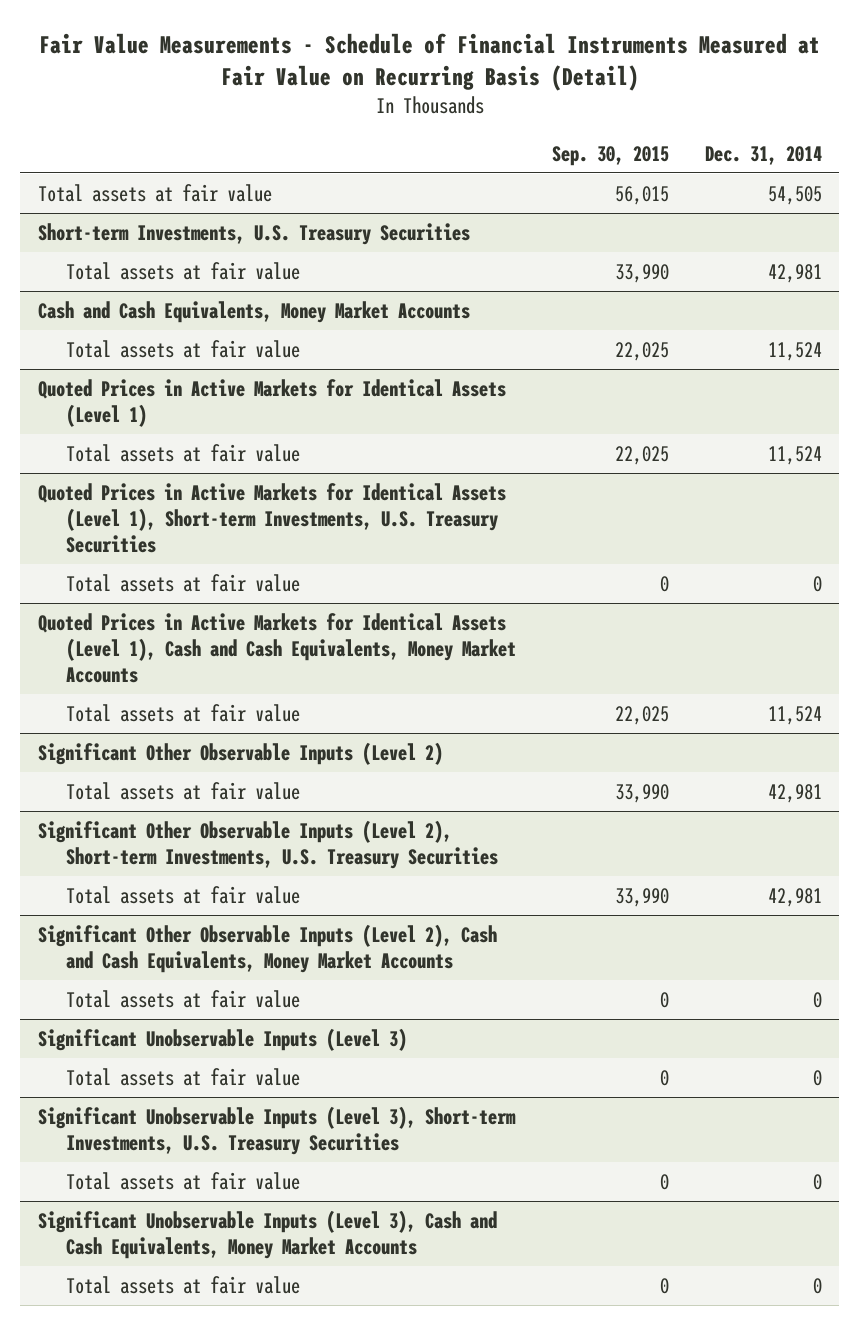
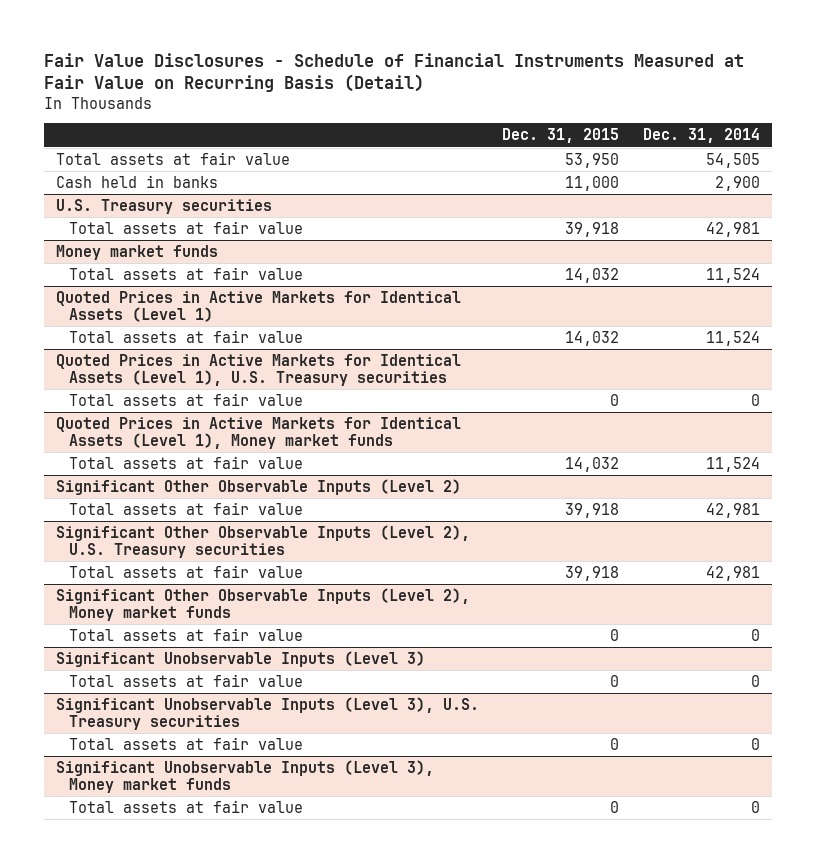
- Fair Value Measurements - Schedule of Financial Instruments Measured at Fair Value on Recurring Basis (Detail)
+ Fair Value Disclosures - Schedule of Financial Instruments Measured at Fair Value on Recurring Basis (Detail)
- | Sep. 30, 2015 | Dec. 31, 2014
+ | Dec. 31, 2015 | Dec. 31, 2014
- Short-term Investments, U.S. Treasury Securities
+ Cash held in banks | 11,000 | 2,900
+ U.S. Treasury securities
- Cash and Cash Equivalents, Money Market Accounts
+ Money market funds
- Quoted Prices in Active Markets for Identical Assets (Level 1), Short-term Investments, U.S. Treasury Securities
+ Quoted Prices in Active Markets for Identical Assets (Level 1), U.S. Treasury securities
- Quoted Prices in Active Markets for Identical Assets (Level 1), Cash and Cash Equivalents, Money Market Accounts
+ Quoted Prices in Active Markets for Identical Assets (Level 1), Money market funds
- Significant Other Observable Inputs (Level 2), Short-term Investments, U.S. Treasury Securities
+ Significant Other Observable Inputs (Level 2), U.S. Treasury securities
- Significant Other Observable Inputs (Level 2), Cash and Cash Equivalents, Money Market Accounts
+ Significant Other Observable Inputs (Level 2), Money market funds
- Significant Unobservable Inputs (Level 3), Short-term Investments, U.S. Treasury Securities
+ Significant Unobservable Inputs (Level 3), U.S. Treasury securities
- Significant Unobservable Inputs (Level 3), Cash and Cash Equivalents, Money Market Accounts
+ Significant Unobservable Inputs (Level 3), Money market funds

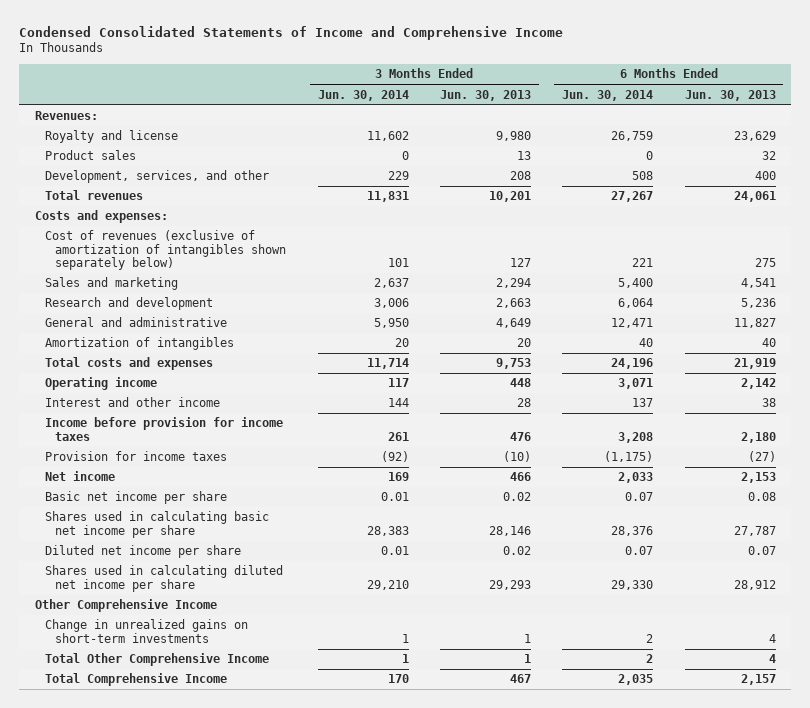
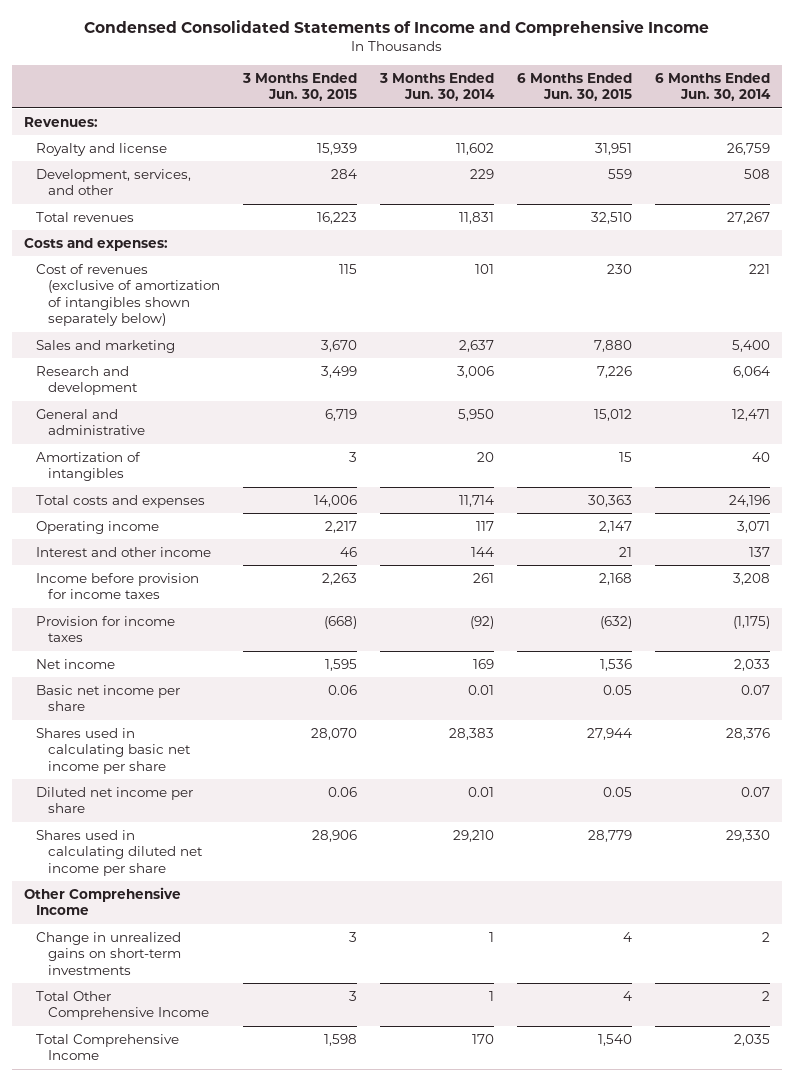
- | 3 Months Ended Jun. 30, 2014 | 3 Months Ended Jun. 30, 2013 | 6 Months Ended Jun. 30, 2014 | 6 Months Ended Jun. 30, 2013
+ | 3 Months Ended Jun. 30, 2015 | 3 Months Ended Jun. 30, 2014 | 6 Months Ended Jun. 30, 2015 | 6 Months Ended Jun. 30, 2014
- Product sales | 0 | 13 | 0 | 32

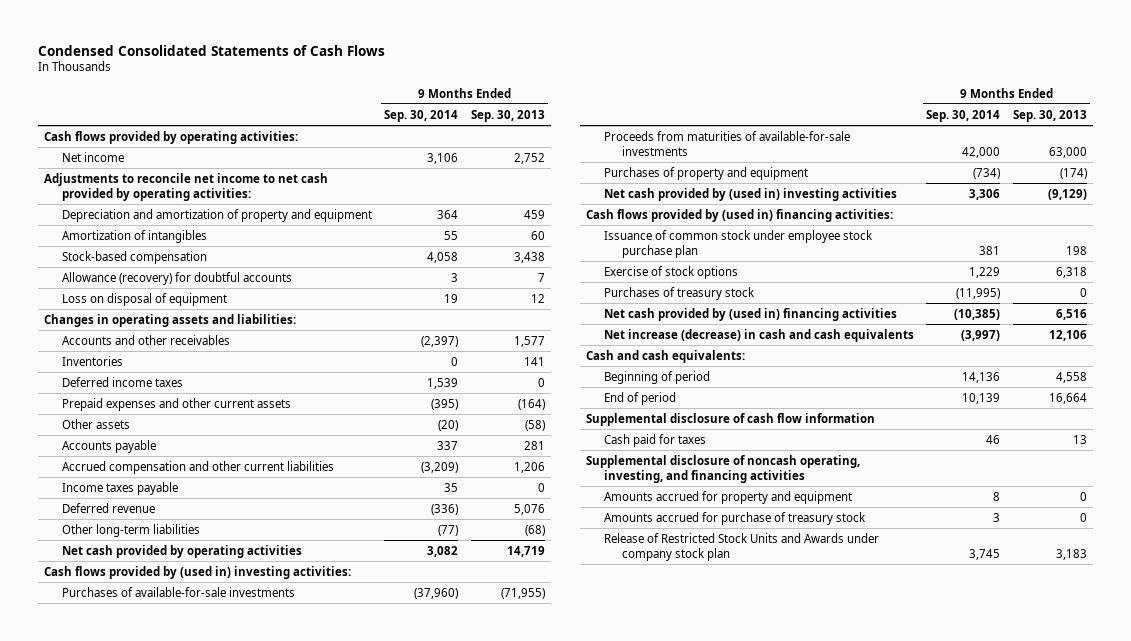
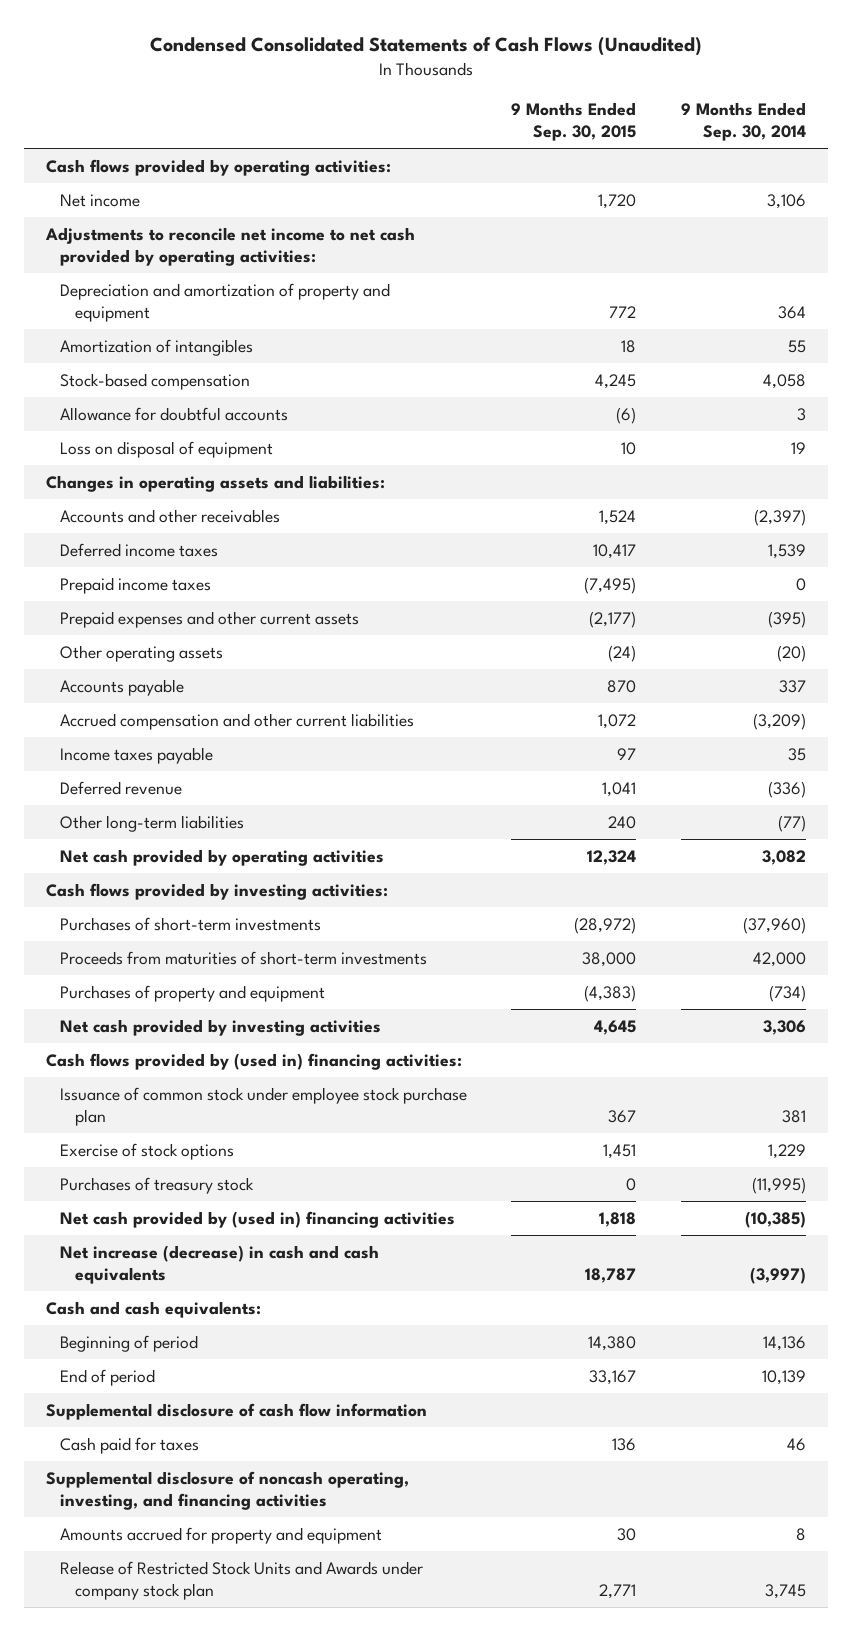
- Condensed Consolidated Statements of Cash Flows
+ Condensed Consolidated Statements of Cash Flows (Unaudited)
- | 9 Months Ended Sep. 30, 2014 | 9 Months Ended Sep. 30, 2013
+ | 9 Months Ended Sep. 30, 2015 | 9 Months Ended Sep. 30, 2014
- Allowance (recovery) for doubtful accounts | 3 | 7
+ Allowance for doubtful accounts | (6) | 3
- Inventories | 0 | 141
+ Prepaid income taxes | (7,495) | 0
- Other assets | (20) | (58)
+ Other operating assets | (24) | (20)
- Cash flows provided by (used in) investing activities:
- Purchases of available-for-sale investments | (37,960) | (71,955)
- Proceeds from maturities of available-for-sale investments | 42,000 | 63,000
+ Cash flows provided by investing activities:
+ Purchases of short-term investments | (28,972) | (37,960)
+ Proceeds from maturities of short-term investments | 38,000 | 42,000
- Net cash provided by (used in) investing activities | 3,306 | (9,129)
+ Net cash provided by investing activities | 4,645 | 3,306
- Amounts accrued for purchase of treasury stock | 3 | 0

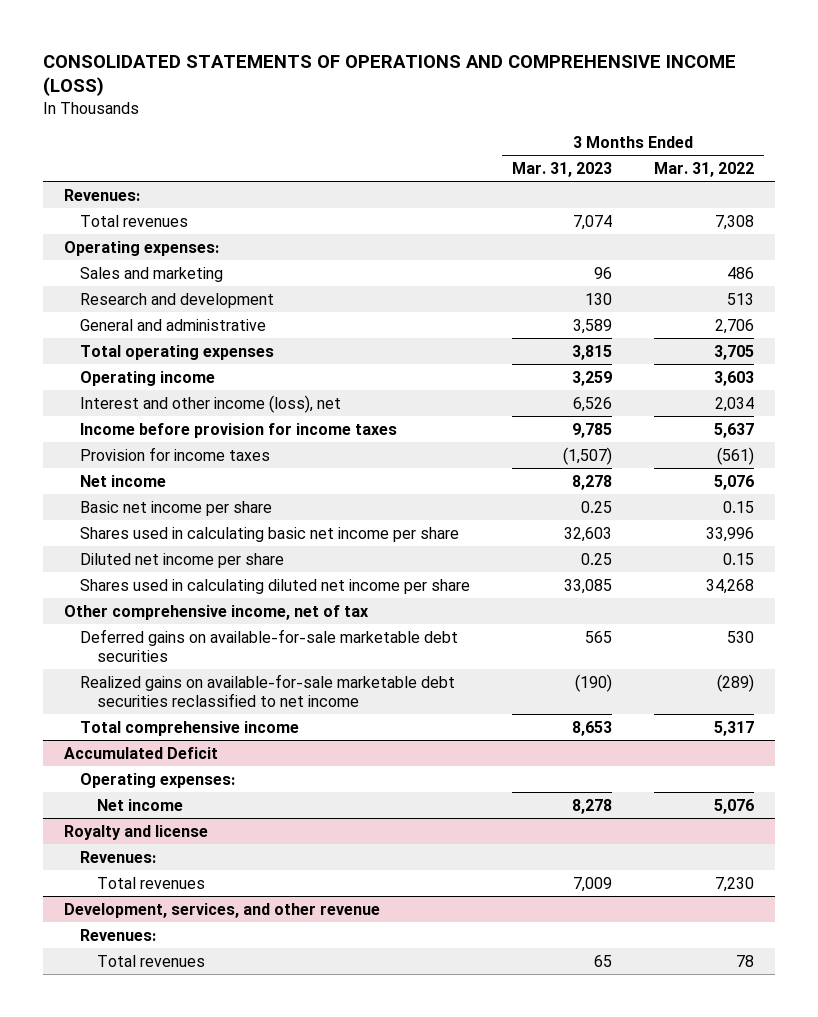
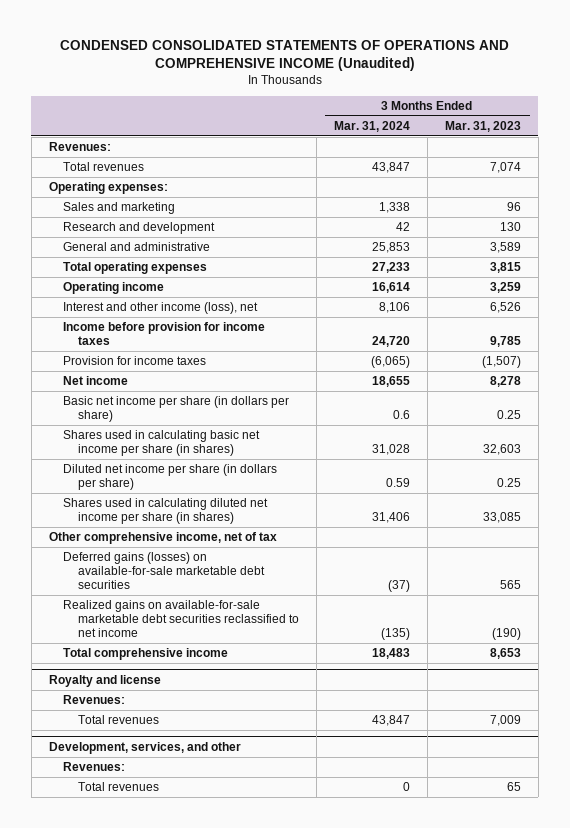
- CONSOLIDATED STATEMENTS OF OPERATIONS AND COMPREHENSIVE INCOME (LOSS)
+ CONDENSED CONSOLIDATED STATEMENTS OF OPERATIONS AND COMPREHENSIVE INCOME (Unaudited)
- | 3 Months Ended Mar. 31, 2023 | 3 Months Ended Mar. 31, 2022
+ | 3 Months Ended Mar. 31, 2024 | 3 Months Ended Mar. 31, 2023
- Basic net income per share | 0.25 | 0.15
- Shares used in calculating basic net income per share | 32,603 | 33,996
- Diluted net income per share | 0.25 | 0.15
- Shares used in calculating diluted net income per share | 33,085 | 34,268
+ Basic net income per share (in dollars per share) | 0.6 | 0.25
+ Shares used in calculating basic net income per share (in shares) | 31,028 | 32,603
+ Diluted net income per share (in dollars per share) | 0.59 | 0.25
+ Shares used in calculating diluted net income per share (in shares) | 31,406 | 33,085
- Deferred gains on available-for-sale marketable debt securities | 565 | 530
+ Deferred gains (losses) on available-for-sale marketable debt securities | (37) | 565
- Accumulated Deficit
- Operating expenses:
- Net income | 8,278 | 5,076
- Development, services, and other revenue
+ Development, services, and other

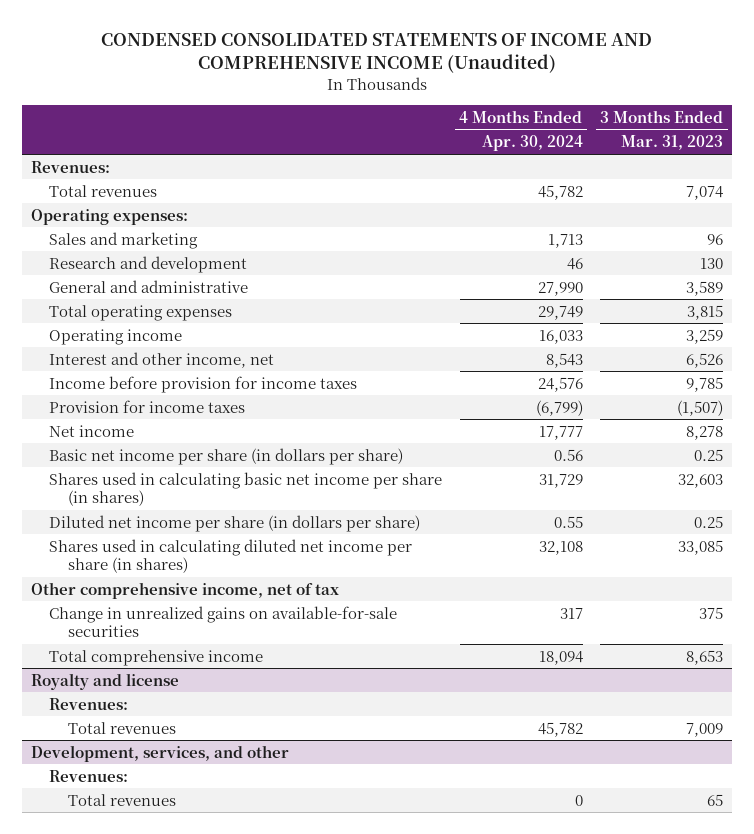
- CONDENSED CONSOLIDATED STATEMENTS OF OPERATIONS AND COMPREHENSIVE INCOME (Unaudited)
+ CONDENSED CONSOLIDATED STATEMENTS OF INCOME AND COMPREHENSIVE INCOME (Unaudited)
- | 3 Months Ended Mar. 31, 2024 | 3 Months Ended Mar. 31, 2023
+ | 4 Months Ended Apr. 30, 2024 | 3 Months Ended Mar. 31, 2023
- Interest and other income (loss), net | 8,106 | 6,526
+ Interest and other income, net | 8,543 | 6,526
- Deferred gains (losses) on available-for-sale marketable debt securities | (37) | 565
- Realized gains on available-for-sale marketable debt securities reclassified to net income | (135) | (190)
+ Change in unrealized gains on available-for-sale securities | 317 | 375

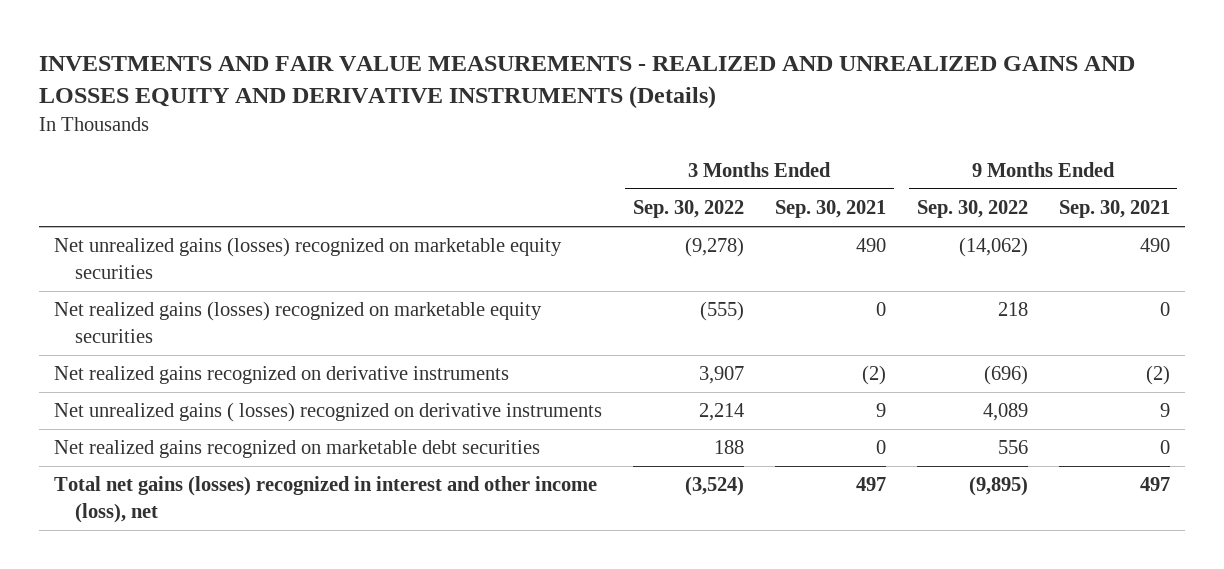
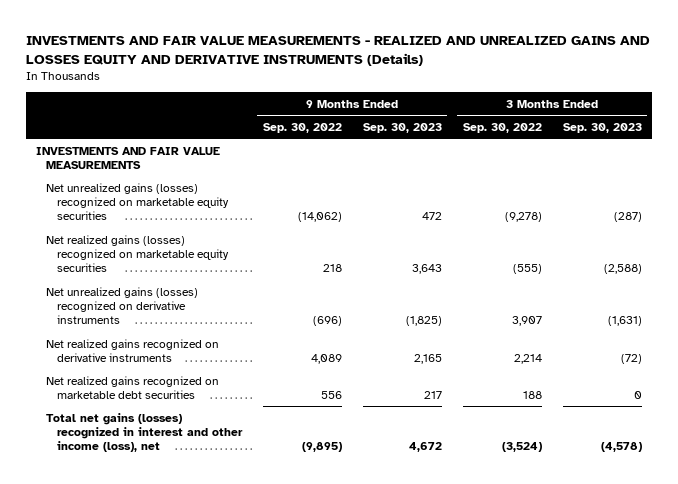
- | 3 Months Ended Sep. 30, 2022 | 3 Months Ended Sep. 30, 2021 | 9 Months Ended Sep. 30, 2022 | 9 Months Ended Sep. 30, 2021
+ | 9 Months Ended Sep. 30, 2022 | 9 Months Ended Sep. 30, 2023 | 3 Months Ended Sep. 30, 2022 | 3 Months Ended Sep. 30, 2023
+ INVESTMENTS AND FAIR VALUE MEASUREMENTS
- Net realized gains recognized on derivative instruments | 3,907 | (2) | (696) | (2)
- Net unrealized gains ( losses) recognized on derivative instruments | 2,214 | 9 | 4,089 | 9
+ Net unrealized gains (losses) recognized on derivative instruments | (696) | (1,825) | 3,907 | (1,631)
+ Net realized gains recognized on derivative instruments | 4,089 | 2,165 | 2,214 | (72)

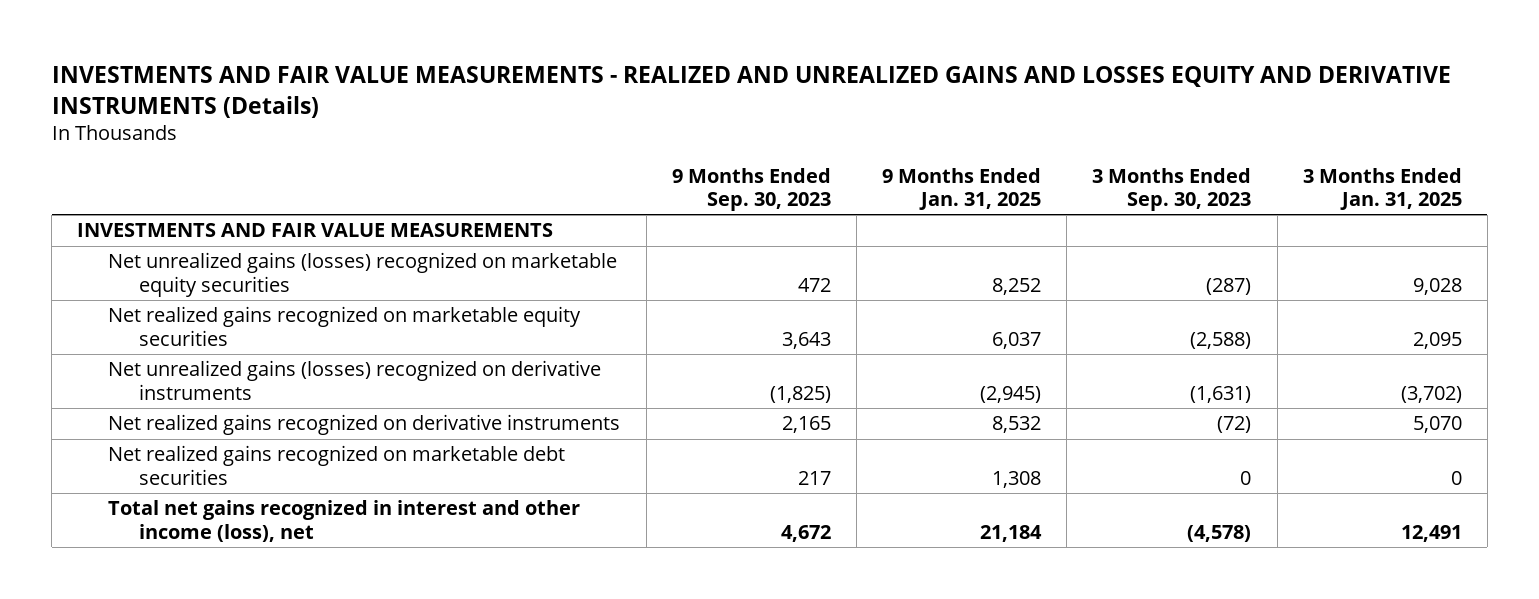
- | 9 Months Ended Sep. 30, 2022 | 9 Months Ended Sep. 30, 2023 | 3 Months Ended Sep. 30, 2022 | 3 Months Ended Sep. 30, 2023
+ | 9 Months Ended Sep. 30, 2023 | 9 Months Ended Jan. 31, 2025 | 3 Months Ended Sep. 30, 2023 | 3 Months Ended Jan. 31, 2025
- Net realized gains (losses) recognized on marketable equity securities | 218 | 3,643 | (555) | (2,588)
+ Net realized gains recognized on marketable equity securities | 3,643 | 6,037 | (2,588) | 2,095
- Total net gains (losses) recognized in interest and other income (loss), net | (9,895) | 4,672 | (3,524) | (4,578)
+ Total net gains recognized in interest and other income (loss), net | 4,672 | 21,184 | (4,578) | 12,491

